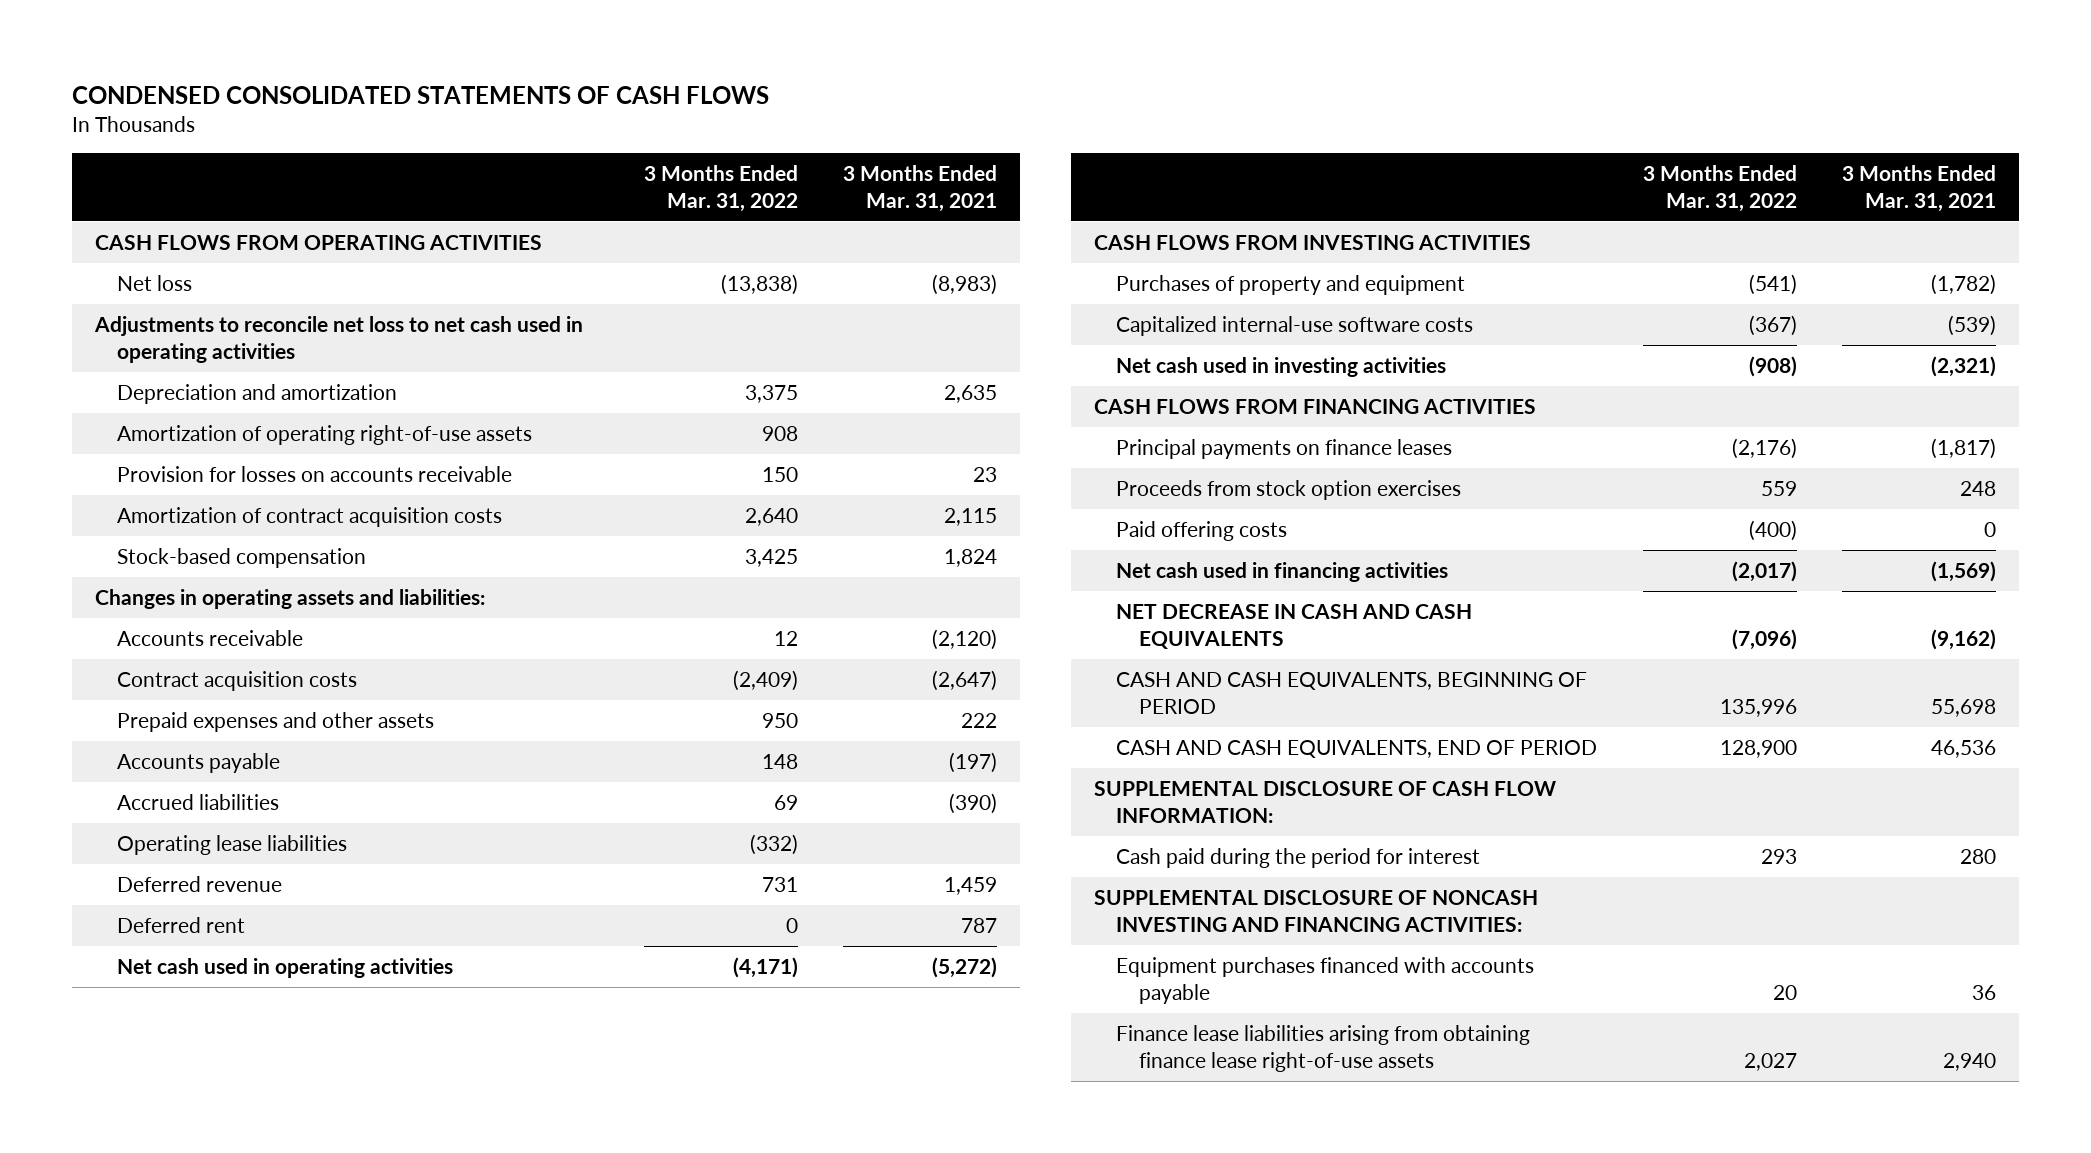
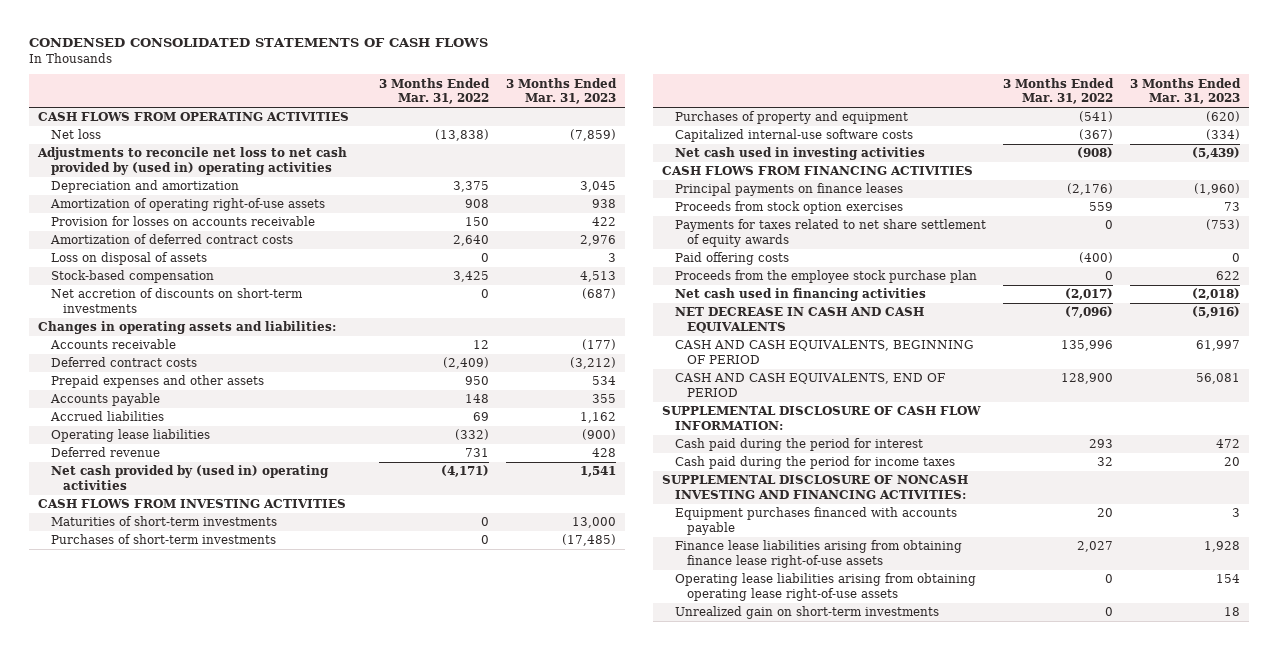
- | 3 Months Ended Mar. 31, 2022 | 3 Months Ended Mar. 31, 2021
+ | 3 Months Ended Mar. 31, 2022 | 3 Months Ended Mar. 31, 2023
- Adjustments to reconcile net loss to net cash used in operating activities
+ Adjustments to reconcile net loss to net cash provided by (used in) operating activities
- Amortization of contract acquisition costs | 2,640 | 2,115
+ Amortization of deferred contract costs | 2,640 | 2,976
+ Loss on disposal of assets | 0 | 3
+ Net accretion of discounts on short-term investments | 0 | (687)
- Contract acquisition costs | (2,409) | (2,647)
+ Deferred contract costs | (2,409) | (3,212)
- Deferred rent | 0 | 787
- Net cash used in operating activities | (4,171) | (5,272)
+ Net cash provided by (used in) operating activities | (4,171) | 1,541
+ Maturities of short-term investments | 0 | 13,000
+ Purchases of short-term investments | 0 | (17,485)
+ Payments for taxes related to net share settlement of equity awards | 0 | (753)
+ Proceeds from the employee stock purchase plan | 0 | 622
+ Cash paid during the period for income taxes | 32 | 20
+ Operating lease liabilities arising from obtaining operating lease right-of-use assets | 0 | 154
+ Unrealized gain on short-term investments | 0 | 18

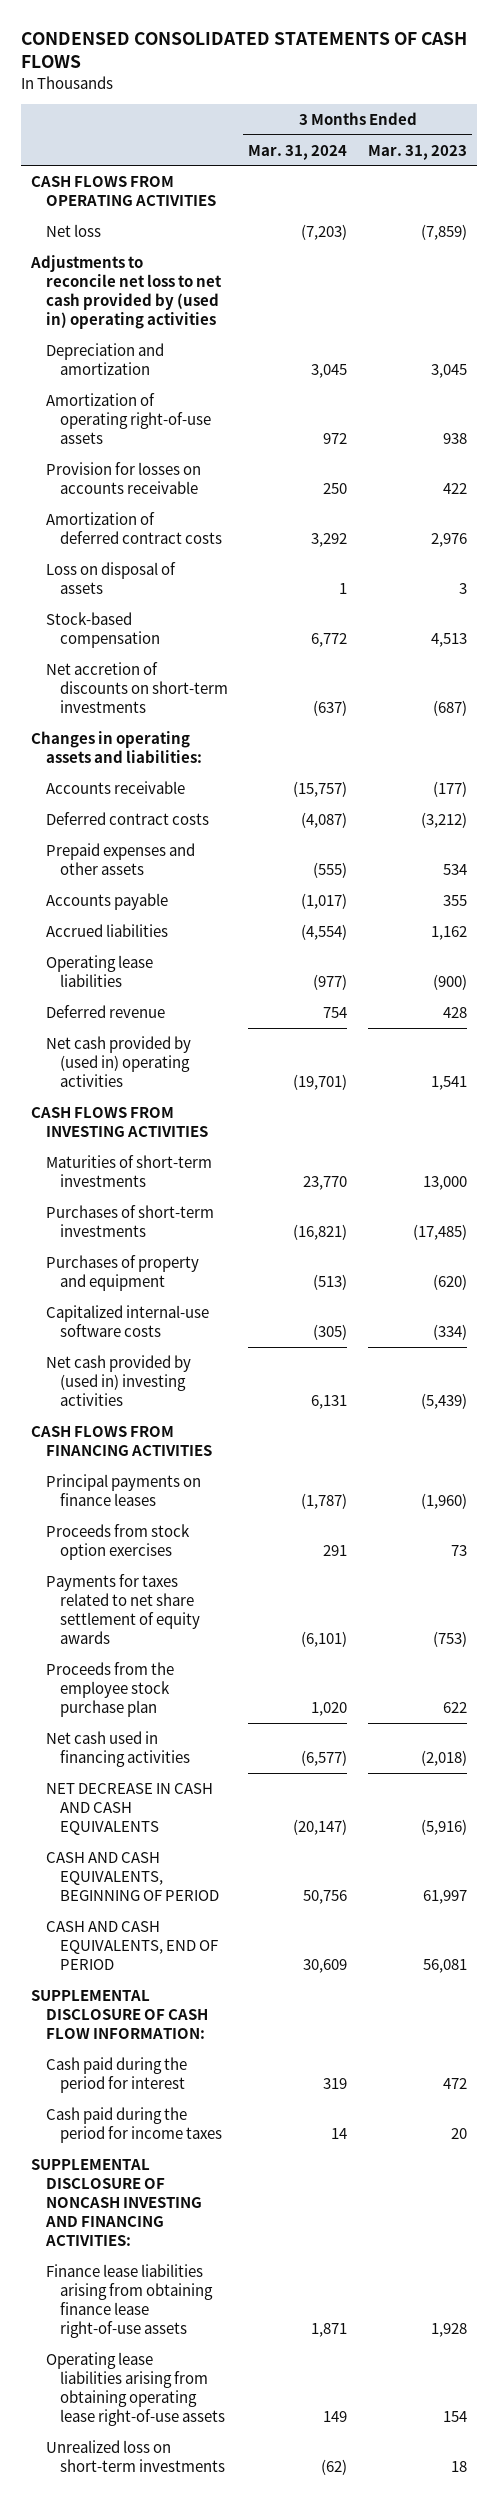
- | 3 Months Ended Mar. 31, 2022 | 3 Months Ended Mar. 31, 2023
+ | 3 Months Ended Mar. 31, 2024 | 3 Months Ended Mar. 31, 2023
- Net cash used in investing activities | (908) | (5,439)
+ Net cash provided by (used in) investing activities | 6,131 | (5,439)
- Paid offering costs | (400) | 0
- Equipment purchases financed with accounts payable | 20 | 3
- Unrealized gain on short-term investments | 0 | 18
+ Unrealized loss on short-term investments | (62) | 18

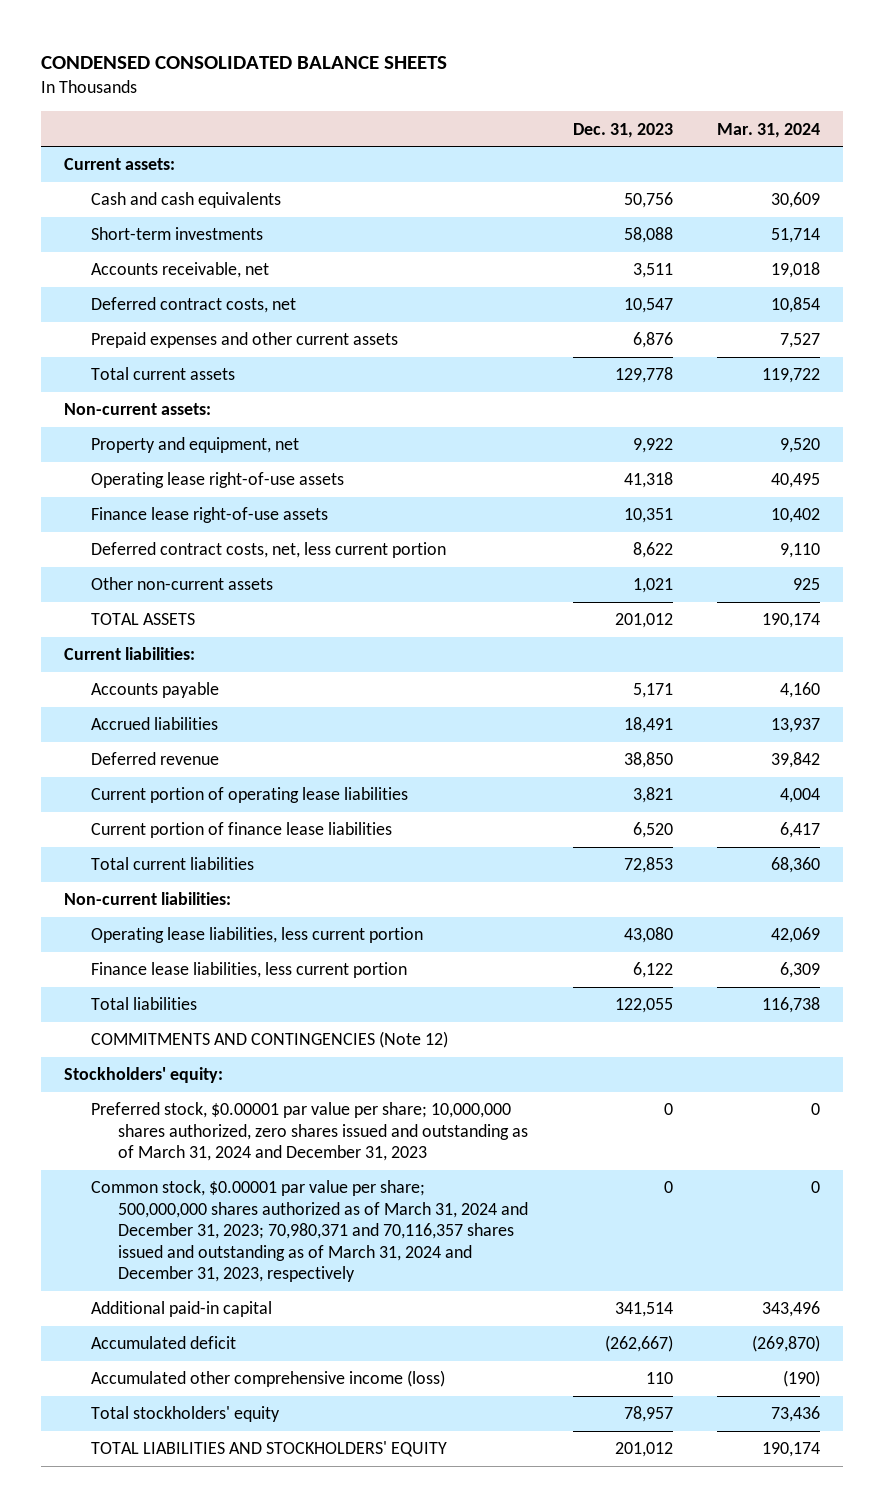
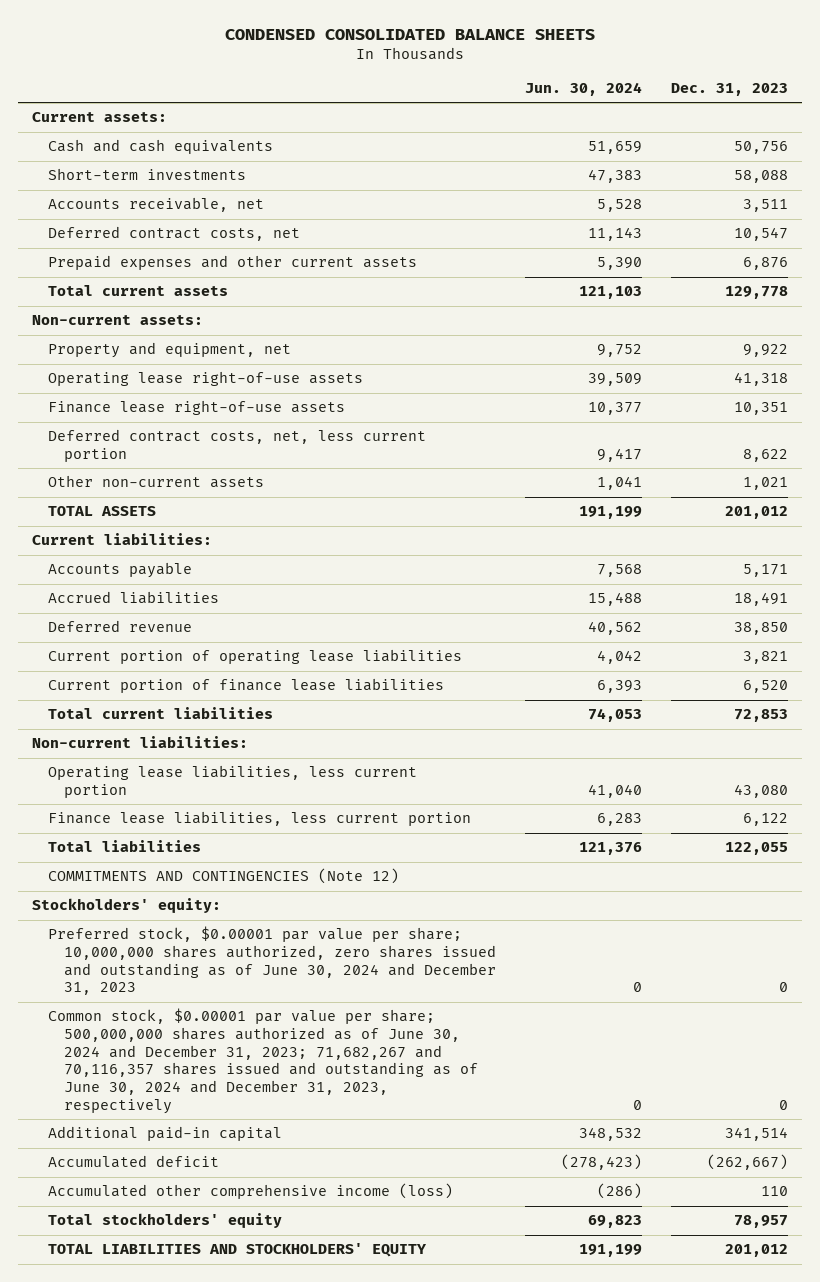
- | Dec. 31, 2023 | Mar. 31, 2024
+ | Jun. 30, 2024 | Dec. 31, 2023
- Preferred stock, $0.00001 par value per share; 10,000,000 shares authorized, zero shares issued and outstanding as of March 31, 2024 and December 31, 2023 | 0 | 0
- Common stock, $0.00001 par value per share; 500,000,000 shares authorized as of March 31, 2024 and December 31, 2023; 70,980,371 and 70,116,357 shares issued and outstanding as of March 31, 2024 and December 31, 2023, respectively | 0 | 0
+ Preferred stock, $0.00001 par value per share; 10,000,000 shares authorized, zero shares issued and outstanding as of June 30, 2024 and December 31, 2023 | 0 | 0
+ Common stock, $0.00001 par value per share; 500,000,000 shares authorized as of June 30, 2024 and December 31, 2023; 71,682,267 and 70,116,357 shares issued and outstanding as of June 30, 2024 and December 31, 2023, respectively | 0 | 0

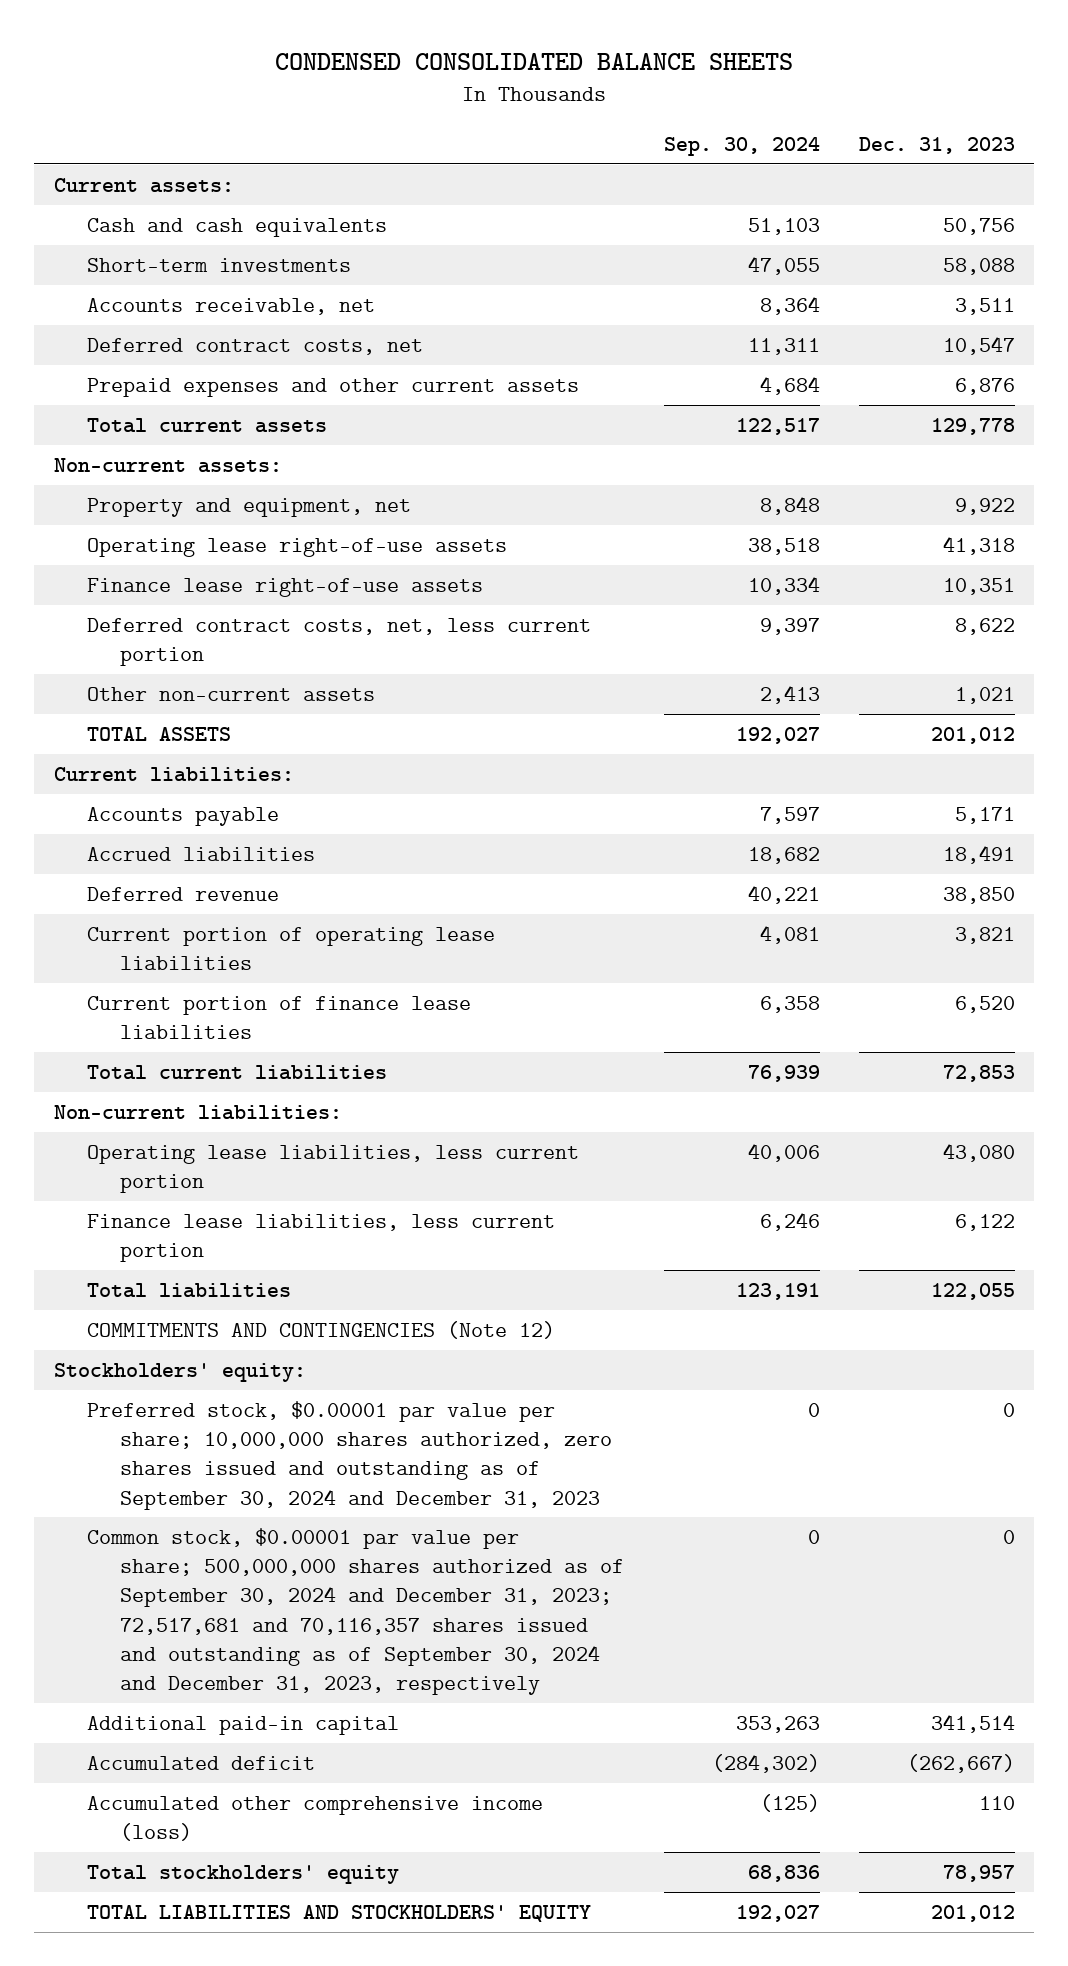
- | Jun. 30, 2024 | Dec. 31, 2023
+ | Sep. 30, 2024 | Dec. 31, 2023
- Preferred stock, $0.00001 par value per share; 10,000,000 shares authorized, zero shares issued and outstanding as of June 30, 2024 and December 31, 2023 | 0 | 0
- Common stock, $0.00001 par value per share; 500,000,000 shares authorized as of June 30, 2024 and December 31, 2023; 71,682,267 and 70,116,357 shares issued and outstanding as of June 30, 2024 and December 31, 2023, respectively | 0 | 0
+ Preferred stock, $0.00001 par value per share; 10,000,000 shares authorized, zero shares issued and outstanding as of September 30, 2024 and December 31, 2023 | 0 | 0
+ Common stock, $0.00001 par value per share; 500,000,000 shares authorized as of September 30, 2024 and December 31, 2023; 72,517,681 and 70,116,357 shares issued and outstanding as of September 30, 2024 and December 31, 2023, respectively | 0 | 0

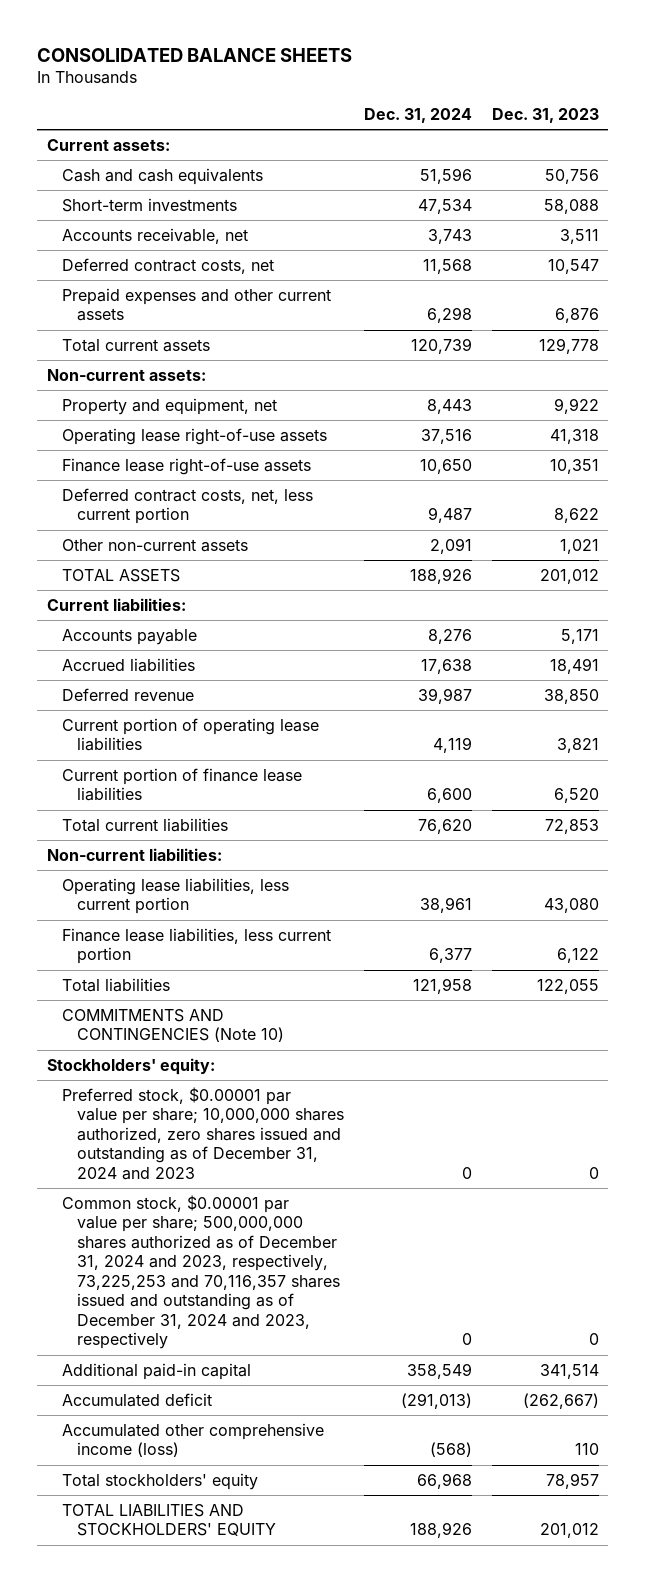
- CONDENSED CONSOLIDATED BALANCE SHEETS
+ CONSOLIDATED BALANCE SHEETS
- | Sep. 30, 2024 | Dec. 31, 2023
+ | Dec. 31, 2024 | Dec. 31, 2023
- COMMITMENTS AND CONTINGENCIES (Note 12)
+ COMMITMENTS AND CONTINGENCIES (Note 10)
- Preferred stock, $0.00001 par value per share; 10,000,000 shares authorized, zero shares issued and outstanding as of September 30, 2024 and December 31, 2023 | 0 | 0
- Common stock, $0.00001 par value per share; 500,000,000 shares authorized as of September 30, 2024 and December 31, 2023; 72,517,681 and 70,116,357 shares issued and outstanding as of September 30, 2024 and December 31, 2023, respectively | 0 | 0
+ Preferred stock, $0.00001 par value per share; 10,000,000 shares authorized, zero shares issued and outstanding as of December 31, 2024 and 2023 | 0 | 0
+ Common stock, $0.00001 par value per share; 500,000,000 shares authorized as of December 31, 2024 and 2023, respectively, 73,225,253 and 70,116,357 shares issued and outstanding as of December 31, 2024 and 2023, respectively | 0 | 0

